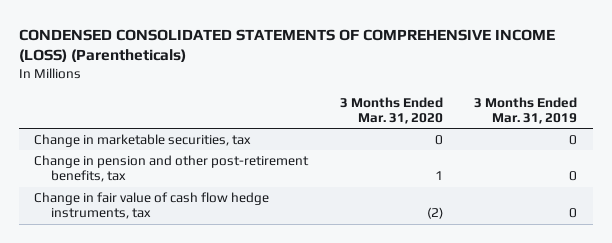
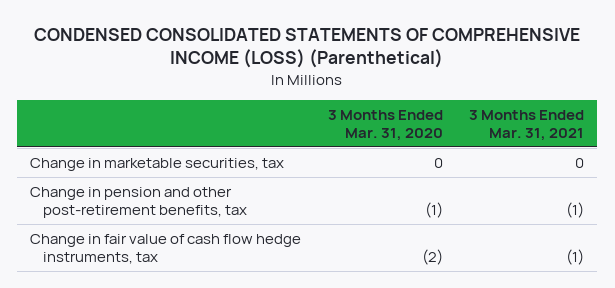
- CONDENSED CONSOLIDATED STATEMENTS OF COMPREHENSIVE INCOME (LOSS) (Parentheticals)
+ CONDENSED CONSOLIDATED STATEMENTS OF COMPREHENSIVE INCOME (LOSS) (Parenthetical)
- | 3 Months Ended Mar. 31, 2020 | 3 Months Ended Mar. 31, 2019
+ | 3 Months Ended Mar. 31, 2020 | 3 Months Ended Mar. 31, 2021
- Change in pension and other post-retirement benefits, tax | 1 | 0
+ Change in pension and other post-retirement benefits, tax | (1) | (1)

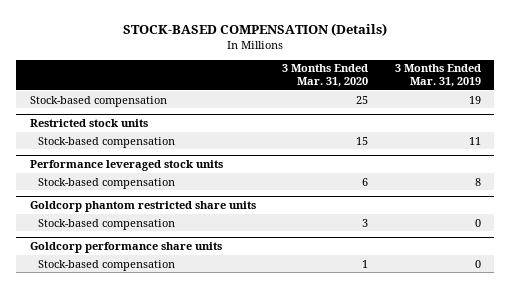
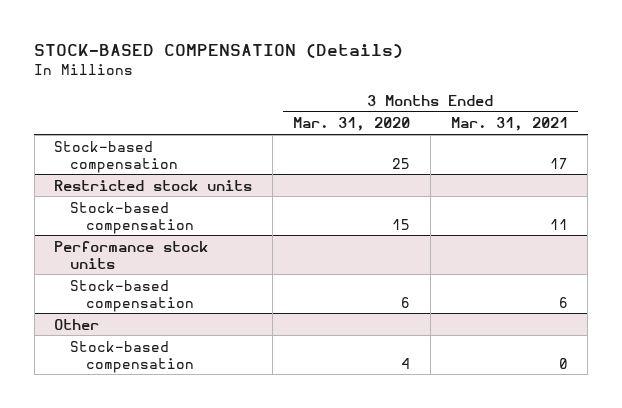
- | 3 Months Ended Mar. 31, 2020 | 3 Months Ended Mar. 31, 2019
+ | 3 Months Ended Mar. 31, 2020 | 3 Months Ended Mar. 31, 2021
- Performance leveraged stock units
+ Performance stock units
- Goldcorp phantom restricted share units
- Stock-based compensation | 3 | 0
- Goldcorp performance share units
- Stock-based compensation | 1 | 0
+ Other
+ Stock-based compensation | 4 | 0

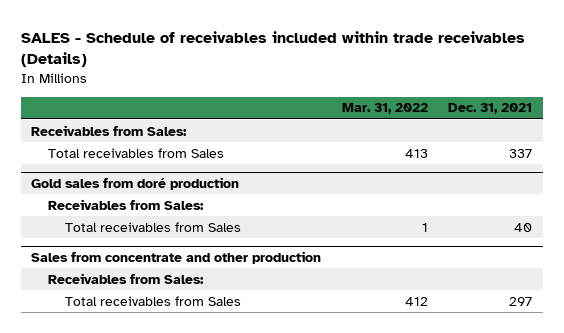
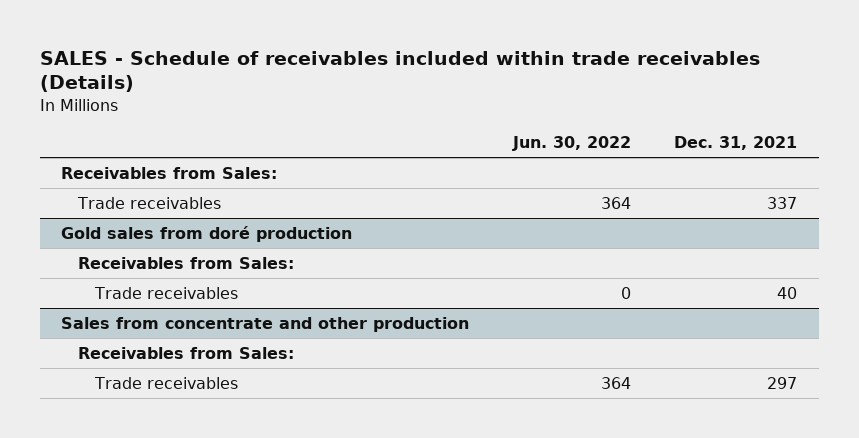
- | Mar. 31, 2022 | Dec. 31, 2021
+ | Jun. 30, 2022 | Dec. 31, 2021
- Total receivables from Sales | 413 | 337
+ Trade receivables | 364 | 337
@ Gold sales from doré production
- Total receivables from Sales | 1 | 40
+ Trade receivables | 0 | 40
@ Sales from concentrate and other production
- Total receivables from Sales | 412 | 297
+ Trade receivables | 364 | 297

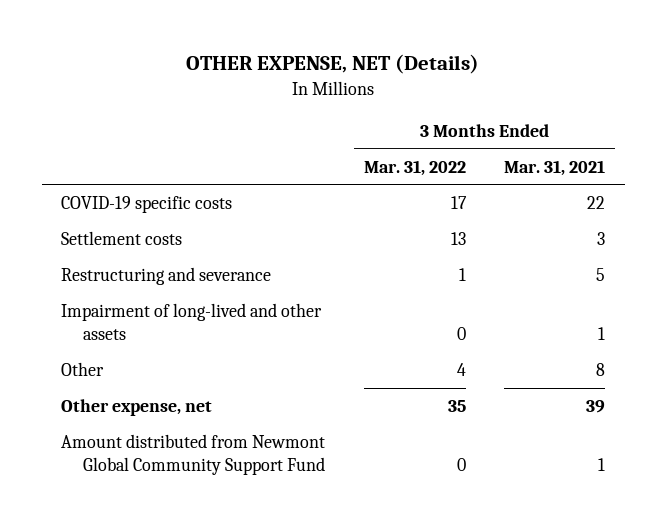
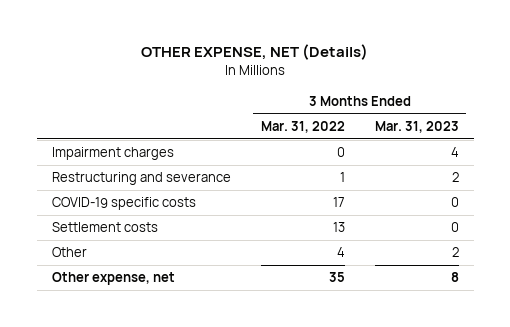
- | 3 Months Ended Mar. 31, 2022 | 3 Months Ended Mar. 31, 2021
+ | 3 Months Ended Mar. 31, 2022 | 3 Months Ended Mar. 31, 2023
+ Impairment charges | 0 | 4
moved up: Restructuring and severance | 1 | 2
- Impairment of long-lived and other assets | 0 | 1
- Amount distributed from Newmont Global Community Support Fund | 0 | 1

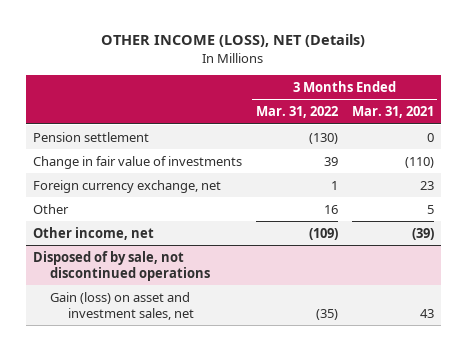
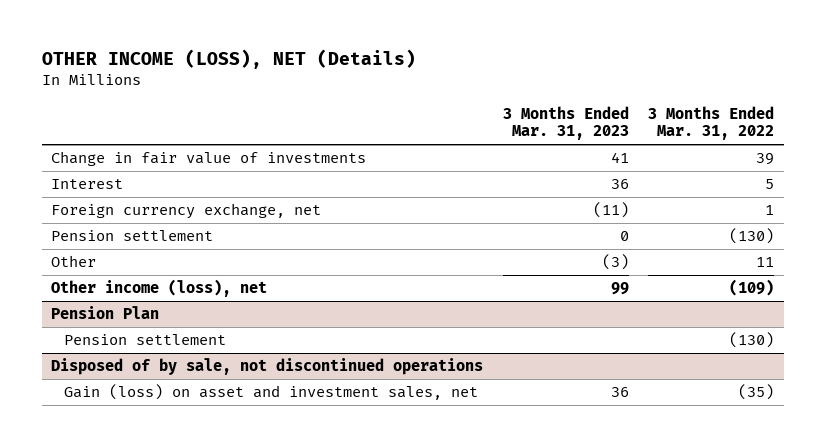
- | 3 Months Ended Mar. 31, 2022 | 3 Months Ended Mar. 31, 2021
+ | 3 Months Ended Mar. 31, 2023 | 3 Months Ended Mar. 31, 2022
+ Interest | 36 | 5
- Other | 16 | 5
- Other income, net | (109) | (39)
moved down: Pension settlement | 0 | (130)
+ Other | (3) | 11
+ Other income (loss), net | 99 | (109)
+ Pension Plan
+ Pension settlement | | (130)

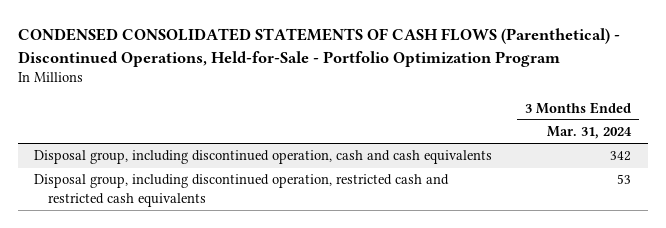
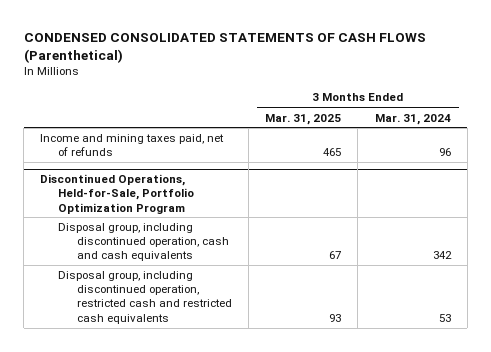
- CONDENSED CONSOLIDATED STATEMENTS OF CASH FLOWS (Parenthetical) - Discontinued Operations, Held-for-Sale - Portfolio Optimization Program
+ CONDENSED CONSOLIDATED STATEMENTS OF CASH FLOWS (Parenthetical)
- | 3 Months Ended Mar. 31, 2024
+ | 3 Months Ended Mar. 31, 2025 | 3 Months Ended Mar. 31, 2024
+ Income and mining taxes paid, net of refunds | 465 | 96
+ Discontinued Operations, Held-for-Sale, Portfolio Optimization Program

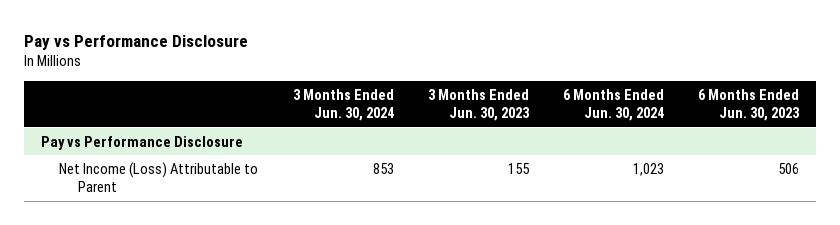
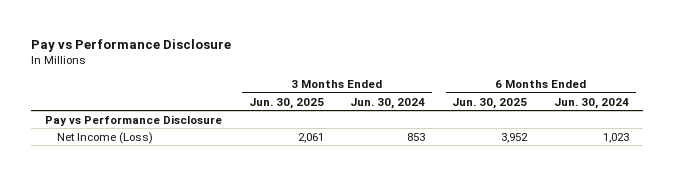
- | 3 Months Ended Jun. 30, 2024 | 3 Months Ended Jun. 30, 2023 | 6 Months Ended Jun. 30, 2024 | 6 Months Ended Jun. 30, 2023
+ | 3 Months Ended Jun. 30, 2025 | 3 Months Ended Jun. 30, 2024 | 6 Months Ended Jun. 30, 2025 | 6 Months Ended Jun. 30, 2024
- Net Income (Loss) Attributable to Parent | 853 | 155 | 1,023 | 506
+ Net Income (Loss) | 2,061 | 853 | 3,952 | 1,023

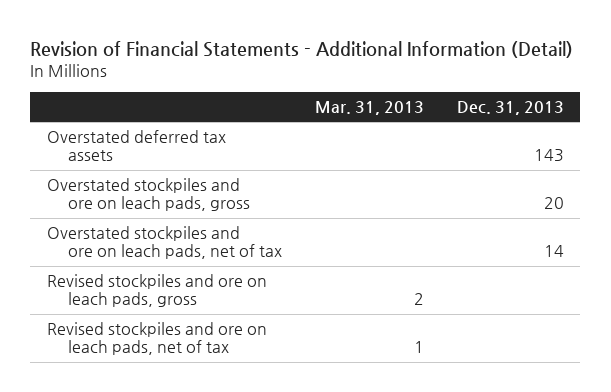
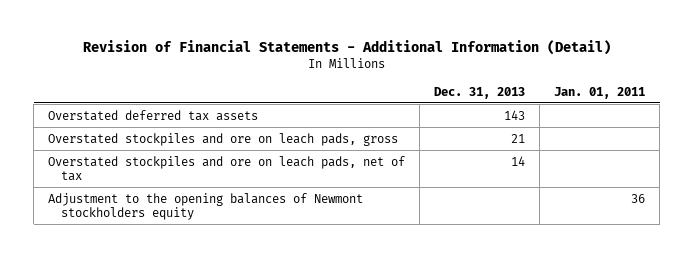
- | Mar. 31, 2013 | Dec. 31, 2013
+ | Dec. 31, 2013 | Jan. 01, 2011
- Overstated stockpiles and ore on leach pads, gross | | 20
+ Overstated stockpiles and ore on leach pads, gross | 21 |
- Revised stockpiles and ore on leach pads, gross | 2 |
- Revised stockpiles and ore on leach pads, net of tax | 1 |
+ Adjustment to the opening balances of Newmont stockholders equity | | 36

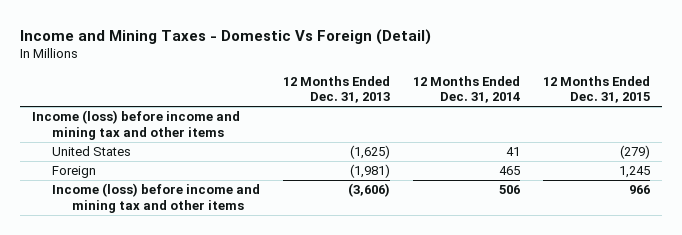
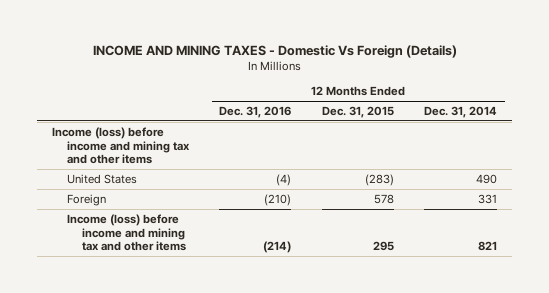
- Income and Mining Taxes - Domestic Vs Foreign (Detail)
+ INCOME AND MINING TAXES - Domestic Vs Foreign (Details)
- | 12 Months Ended Dec. 31, 2013 | 12 Months Ended Dec. 31, 2014 | 12 Months Ended Dec. 31, 2015
+ | 12 Months Ended Dec. 31, 2016 | 12 Months Ended Dec. 31, 2015 | 12 Months Ended Dec. 31, 2014
- United States | (1,625) | 41 | (279)
- Foreign | (1,981) | 465 | 1,245
- Income (loss) before income and mining tax and other items | (3,606) | 506 | 966
+ United States | (4) | (283) | 490
+ Foreign | (210) | 578 | 331
+ Income (loss) before income and mining tax and other items | (214) | 295 | 821

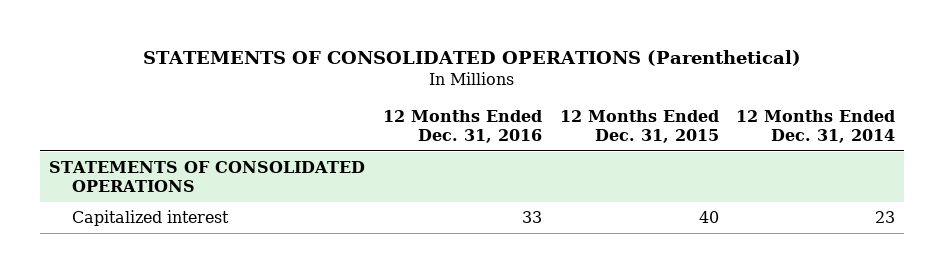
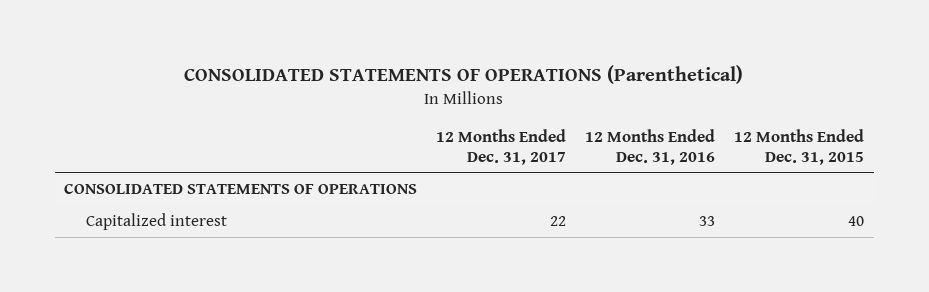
- STATEMENTS OF CONSOLIDATED OPERATIONS (Parenthetical)
+ CONSOLIDATED STATEMENTS OF OPERATIONS (Parenthetical)
- | 12 Months Ended Dec. 31, 2016 | 12 Months Ended Dec. 31, 2015 | 12 Months Ended Dec. 31, 2014
+ | 12 Months Ended Dec. 31, 2017 | 12 Months Ended Dec. 31, 2016 | 12 Months Ended Dec. 31, 2015
- STATEMENTS OF CONSOLIDATED OPERATIONS
+ CONSOLIDATED STATEMENTS OF OPERATIONS

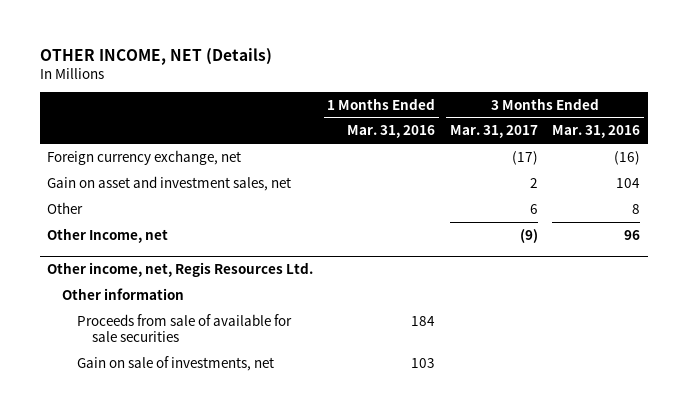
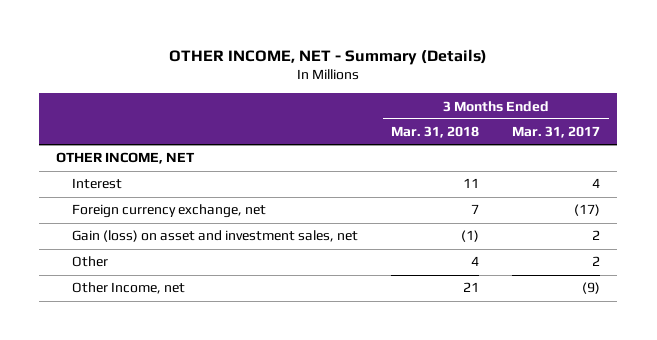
- OTHER INCOME, NET (Details)
+ OTHER INCOME, NET - Summary (Details)
- | 1 Months Ended Mar. 31, 2016 | 3 Months Ended Mar. 31, 2017 | 3 Months Ended Mar. 31, 2016
+ | 3 Months Ended Mar. 31, 2018 | 3 Months Ended Mar. 31, 2017
+ OTHER INCOME, NET
+ Interest | 11 | 4
- Gain on asset and investment sales, net | | 2 | 104
- Other | | 6 | 8
+ Gain (loss) on asset and investment sales, net | (1) | 2
+ Other | 4 | 2
- Other income, net, Regis Resources Ltd.
- Other information
- Proceeds from sale of available for sale securities | 184 | |
- Gain on sale of investments, net | 103 | |

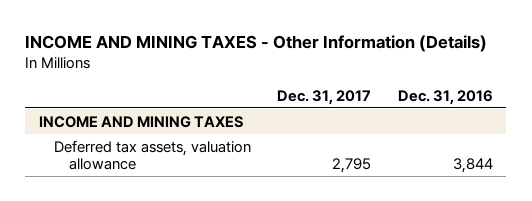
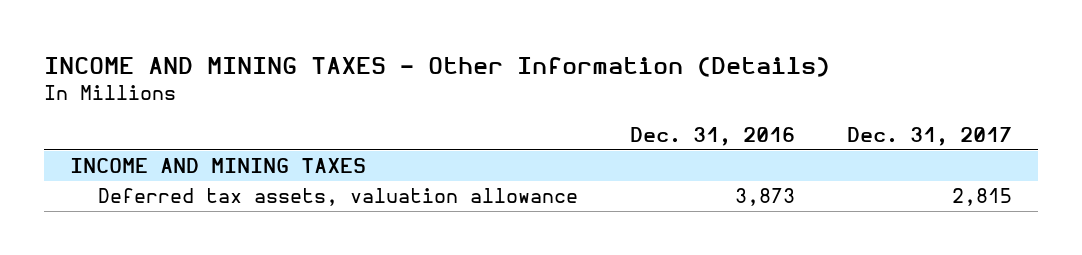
- | Dec. 31, 2017 | Dec. 31, 2016
+ | Dec. 31, 2016 | Dec. 31, 2017
- Deferred tax assets, valuation allowance | 2,795 | 3,844
+ Deferred tax assets, valuation allowance | 3,873 | 2,815

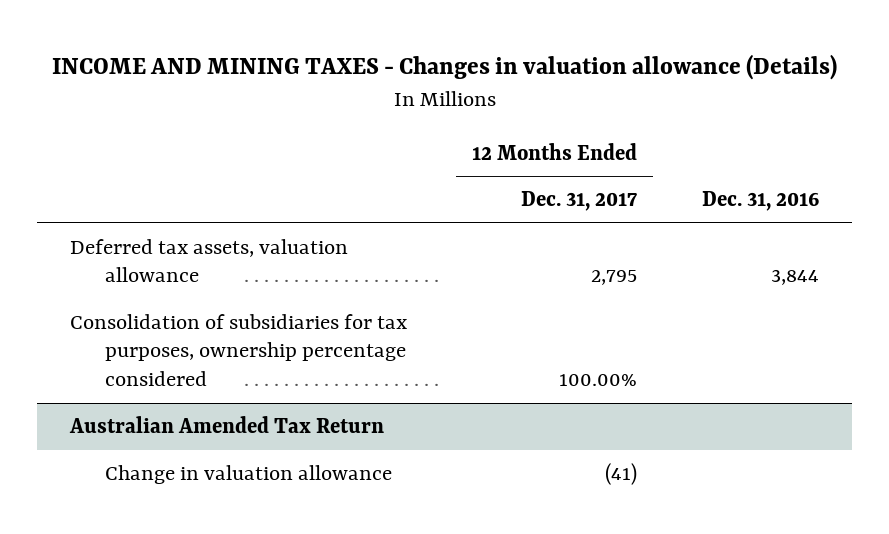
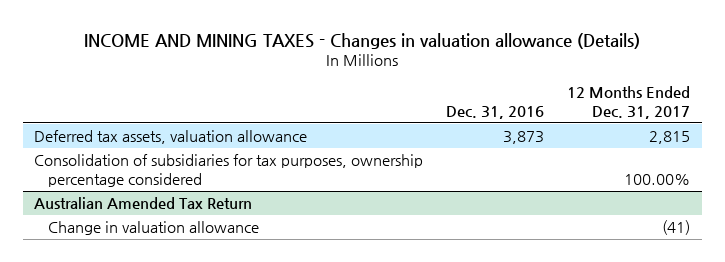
- | 12 Months Ended Dec. 31, 2017 | Dec. 31, 2016
+ | Dec. 31, 2016 | 12 Months Ended Dec. 31, 2017
- Deferred tax assets, valuation allowance | 2,795 | 3,844
+ Deferred tax assets, valuation allowance | 3,873 | 2,815

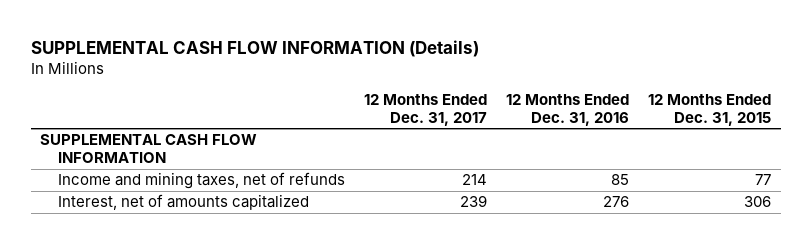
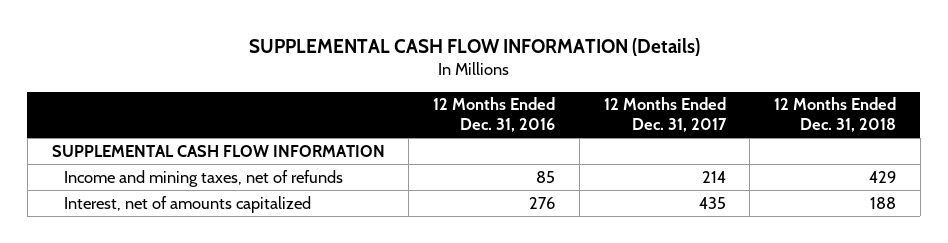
- | 12 Months Ended Dec. 31, 2017 | 12 Months Ended Dec. 31, 2016 | 12 Months Ended Dec. 31, 2015
+ | 12 Months Ended Dec. 31, 2016 | 12 Months Ended Dec. 31, 2017 | 12 Months Ended Dec. 31, 2018
- Interest, net of amounts capitalized | 239 | 276 | 306
+ Interest, net of amounts capitalized | 276 | 435 | 188

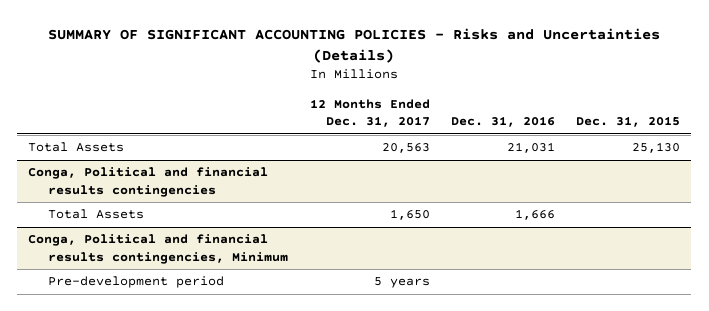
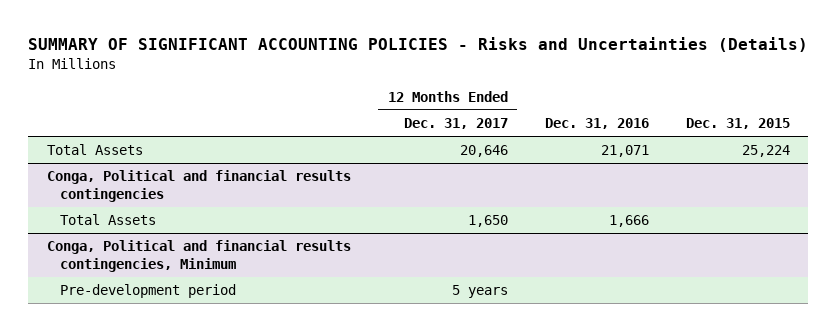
- Total Assets | 20,563 | 21,031 | 25,130
+ Total Assets | 20,646 | 21,071 | 25,224

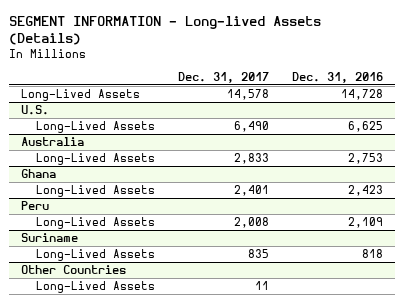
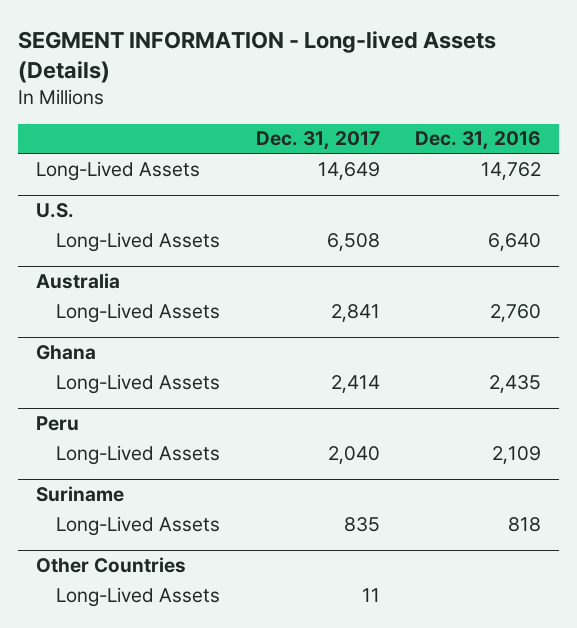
- Long-Lived Assets | 14,578 | 14,728
+ Long-Lived Assets | 14,649 | 14,762
@ U.S.
- Long-Lived Assets | 6,490 | 6,625
+ Long-Lived Assets | 6,508 | 6,640
@ Australia
- Long-Lived Assets | 2,833 | 2,753
+ Long-Lived Assets | 2,841 | 2,760
@ Ghana
- Long-Lived Assets | 2,401 | 2,423
+ Long-Lived Assets | 2,414 | 2,435
@ Peru
- Long-Lived Assets | 2,008 | 2,109
+ Long-Lived Assets | 2,040 | 2,109

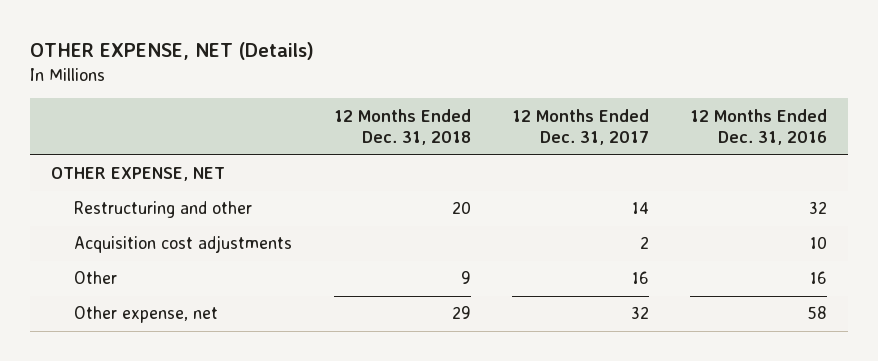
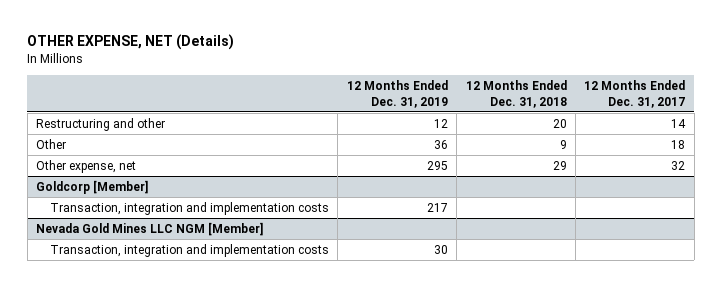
- | 12 Months Ended Dec. 31, 2018 | 12 Months Ended Dec. 31, 2017 | 12 Months Ended Dec. 31, 2016
+ | 12 Months Ended Dec. 31, 2019 | 12 Months Ended Dec. 31, 2018 | 12 Months Ended Dec. 31, 2017
- OTHER EXPENSE, NET
- Acquisition cost adjustments | | 2 | 10
- Other | 9 | 16 | 16
+ Other | 36 | 9 | 18
+ Goldcorp [Member]
+ Transaction, integration and implementation costs | 217 | |
+ Nevada Gold Mines LLC NGM [Member]
+ Transaction, integration and implementation costs | 30 | |

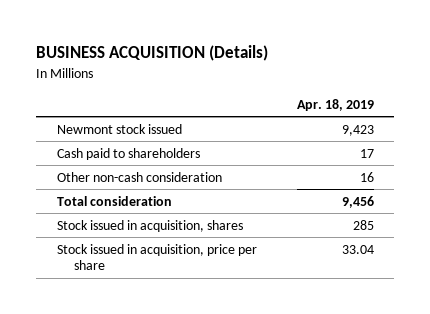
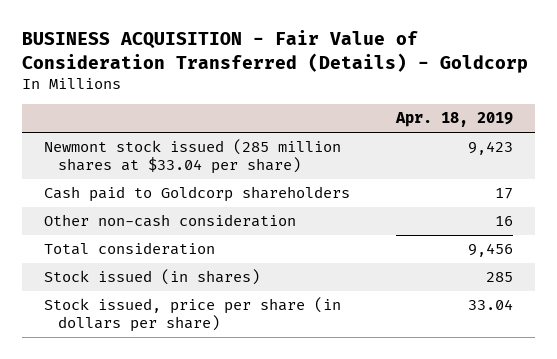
- BUSINESS ACQUISITION (Details)
+ BUSINESS ACQUISITION - Fair Value of Consideration Transferred (Details) - Goldcorp
- Newmont stock issued | 9,423
- Cash paid to shareholders | 17
+ Newmont stock issued (285 million shares at $33.04 per share) | 9,423
+ Cash paid to Goldcorp shareholders | 17
- Stock issued in acquisition, shares | 285
- Stock issued in acquisition, price per share | 33.04
+ Stock issued (in shares) | 285
+ Stock issued, price per share (in dollars per share) | 33.04

